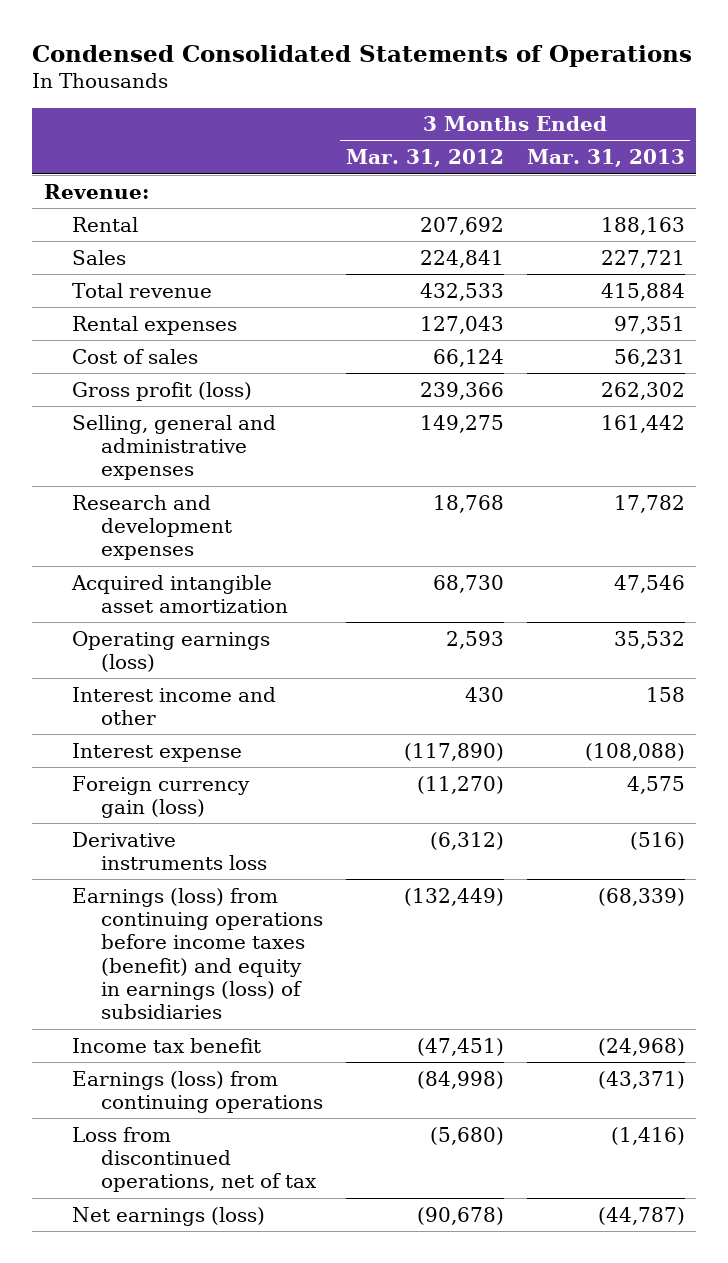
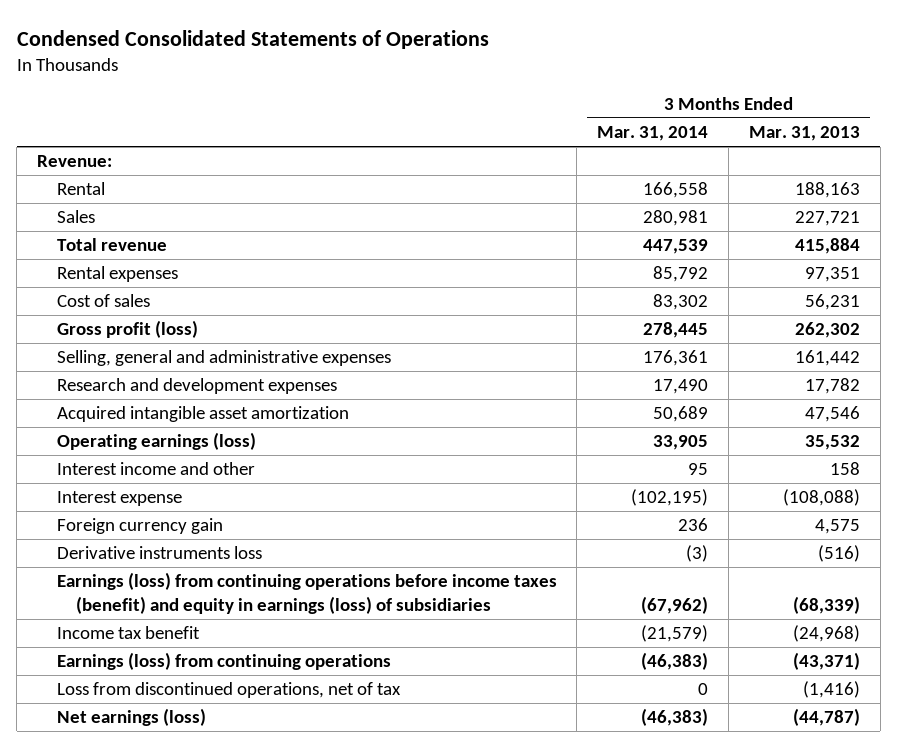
- | 3 Months Ended Mar. 31, 2012 | 3 Months Ended Mar. 31, 2013
+ | 3 Months Ended Mar. 31, 2014 | 3 Months Ended Mar. 31, 2013
- Foreign currency gain (loss) | (11,270) | 4,575
+ Foreign currency gain | 236 | 4,575

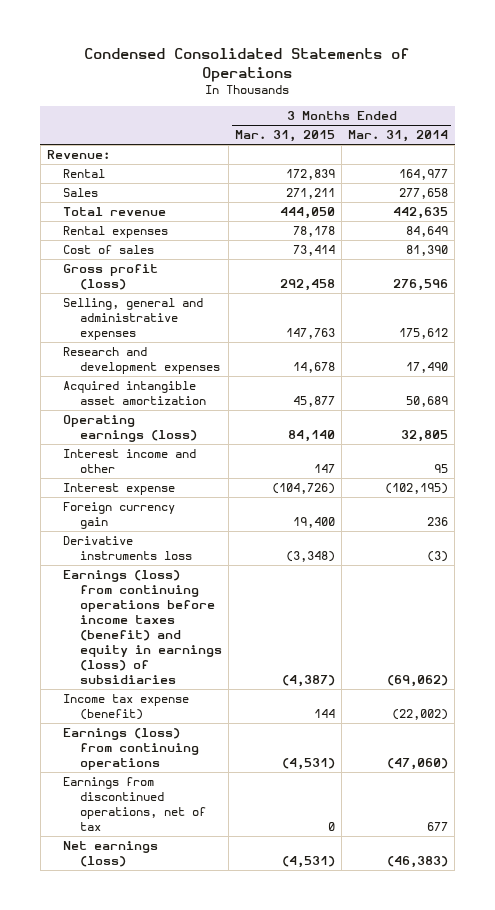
- | 3 Months Ended Mar. 31, 2014 | 3 Months Ended Mar. 31, 2013
+ | 3 Months Ended Mar. 31, 2015 | 3 Months Ended Mar. 31, 2014
- Rental | 166,558 | 188,163
- Sales | 280,981 | 227,721
- Total revenue | 447,539 | 415,884
- Rental expenses | 85,792 | 97,351
- Cost of sales | 83,302 | 56,231
- Gross profit (loss) | 278,445 | 262,302
- Selling, general and administrative expenses | 176,361 | 161,442
+ Rental | 172,839 | 164,977
+ Sales | 271,211 | 277,658
+ Total revenue | 444,050 | 442,635
+ Rental expenses | 78,178 | 84,649
+ Cost of sales | 73,414 | 81,390
+ Gross profit (loss) | 292,458 | 276,596
+ Selling, general and administrative expenses | 147,763 | 175,612
- Operating earnings (loss) | 33,905 | 35,532
+ Operating earnings (loss) | 84,140 | 32,805
- Earnings (loss) from continuing operations before income taxes (benefit) and equity in earnings (loss) of subsidiaries | (67,962) | (68,339)
- Income tax benefit | (21,579) | (24,968)
- Earnings (loss) from continuing operations | (46,383) | (43,371)
- Loss from discontinued operations, net of tax | 0 | (1,416)
+ Earnings (loss) from continuing operations before income taxes (benefit) and equity in earnings (loss) of subsidiaries | (4,387) | (69,062)
+ Income tax expense (benefit) | 144 | (22,002)
+ Earnings (loss) from continuing operations | (4,531) | (47,060)
+ Earnings from discontinued operations, net of tax | 0 | 677

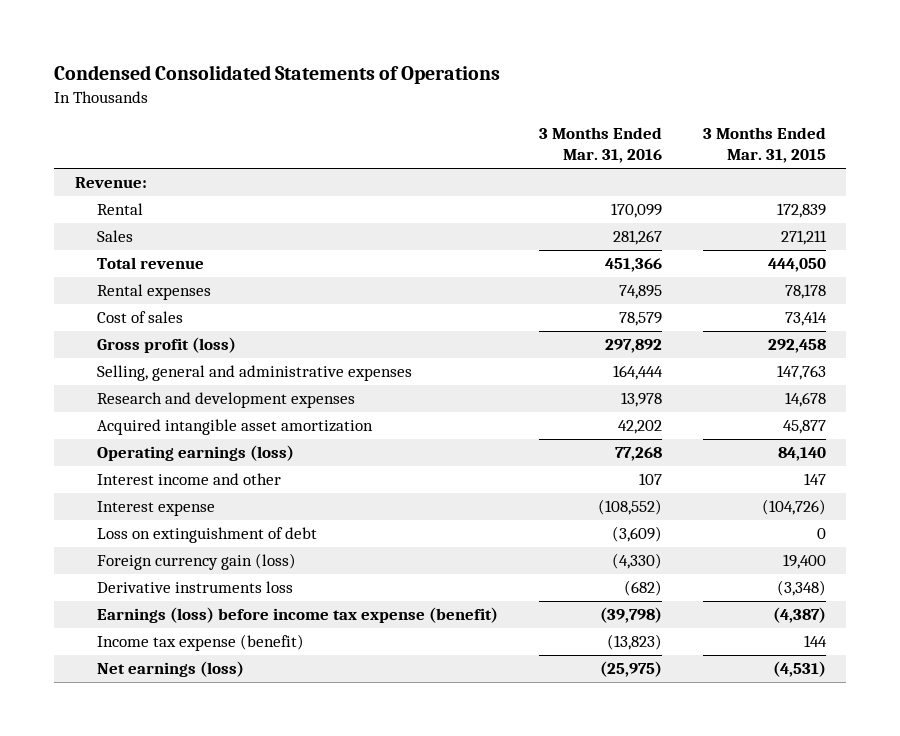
- | 3 Months Ended Mar. 31, 2015 | 3 Months Ended Mar. 31, 2014
+ | 3 Months Ended Mar. 31, 2016 | 3 Months Ended Mar. 31, 2015
- Foreign currency gain | 19,400 | 236
+ Loss on extinguishment of debt | (3,609) | 0
+ Foreign currency gain (loss) | (4,330) | 19,400
- Earnings (loss) from continuing operations before income taxes (benefit) and equity in earnings (loss) of subsidiaries | (4,387) | (69,062)
+ Earnings (loss) before income tax expense (benefit) | (39,798) | (4,387)
- Earnings (loss) from continuing operations | (4,531) | (47,060)
- Earnings from discontinued operations, net of tax | 0 | 677

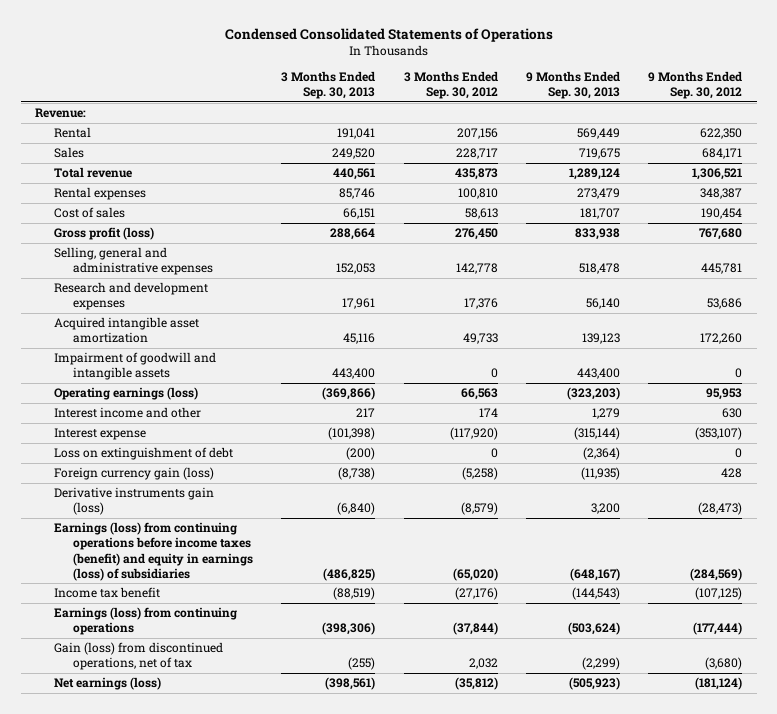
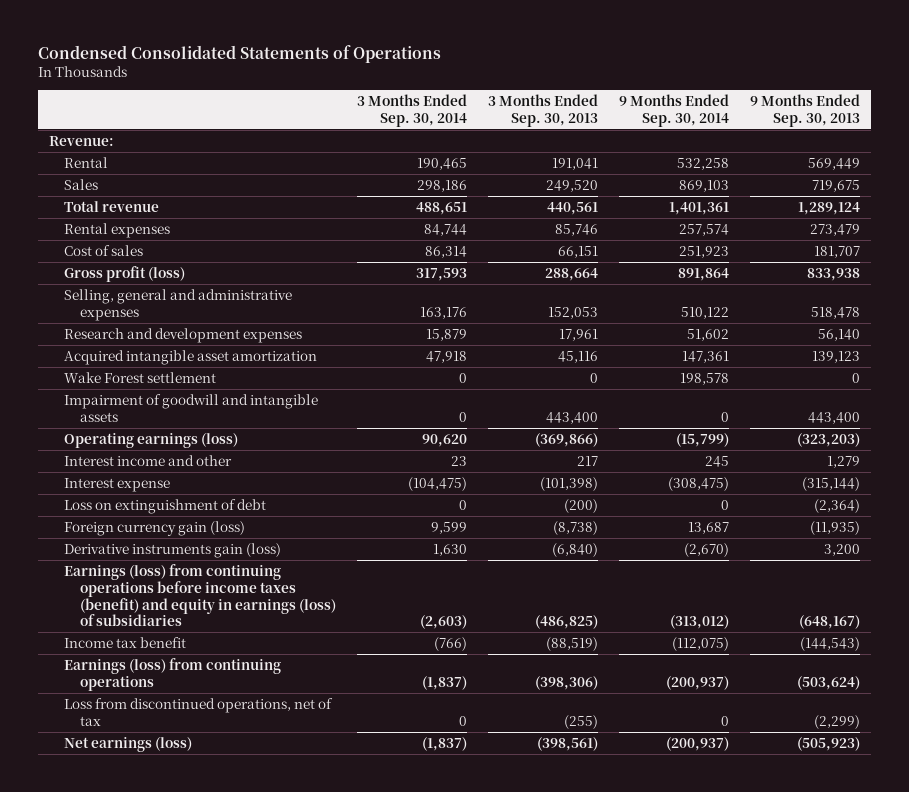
- | 3 Months Ended Sep. 30, 2013 | 3 Months Ended Sep. 30, 2012 | 9 Months Ended Sep. 30, 2013 | 9 Months Ended Sep. 30, 2012
+ | 3 Months Ended Sep. 30, 2014 | 3 Months Ended Sep. 30, 2013 | 9 Months Ended Sep. 30, 2014 | 9 Months Ended Sep. 30, 2013
+ Wake Forest settlement | 0 | 0 | 198,578 | 0
- Gain (loss) from discontinued operations, net of tax | (255) | 2,032 | (2,299) | (3,680)
+ Loss from discontinued operations, net of tax | 0 | (255) | 0 | (2,299)

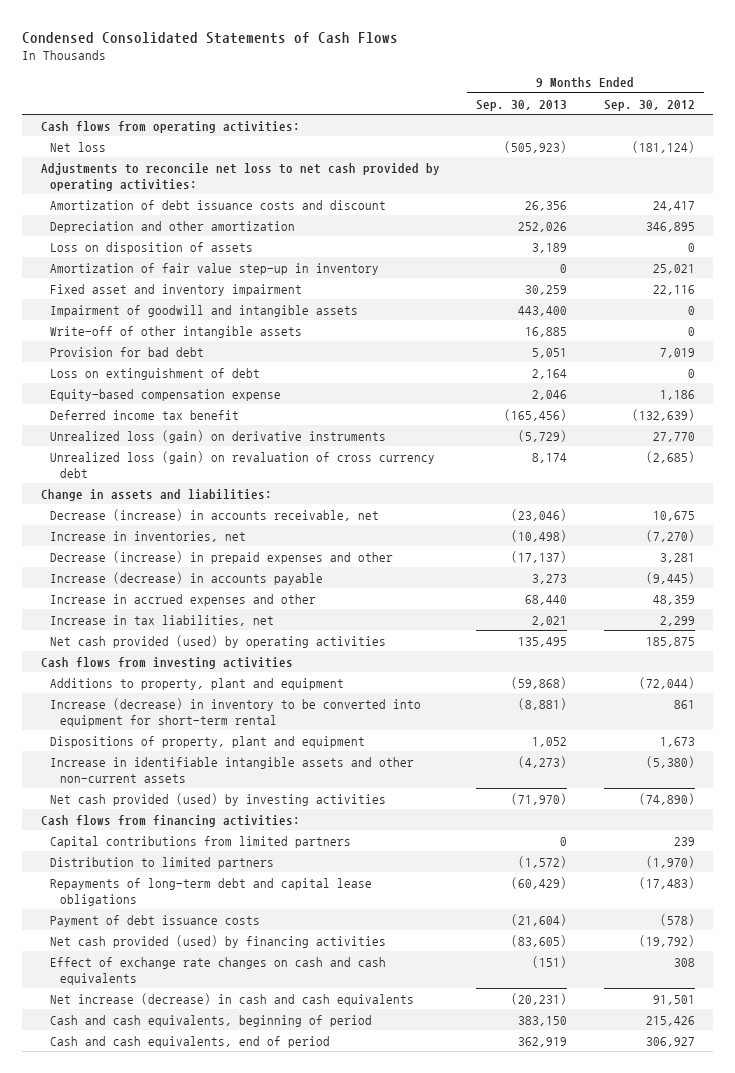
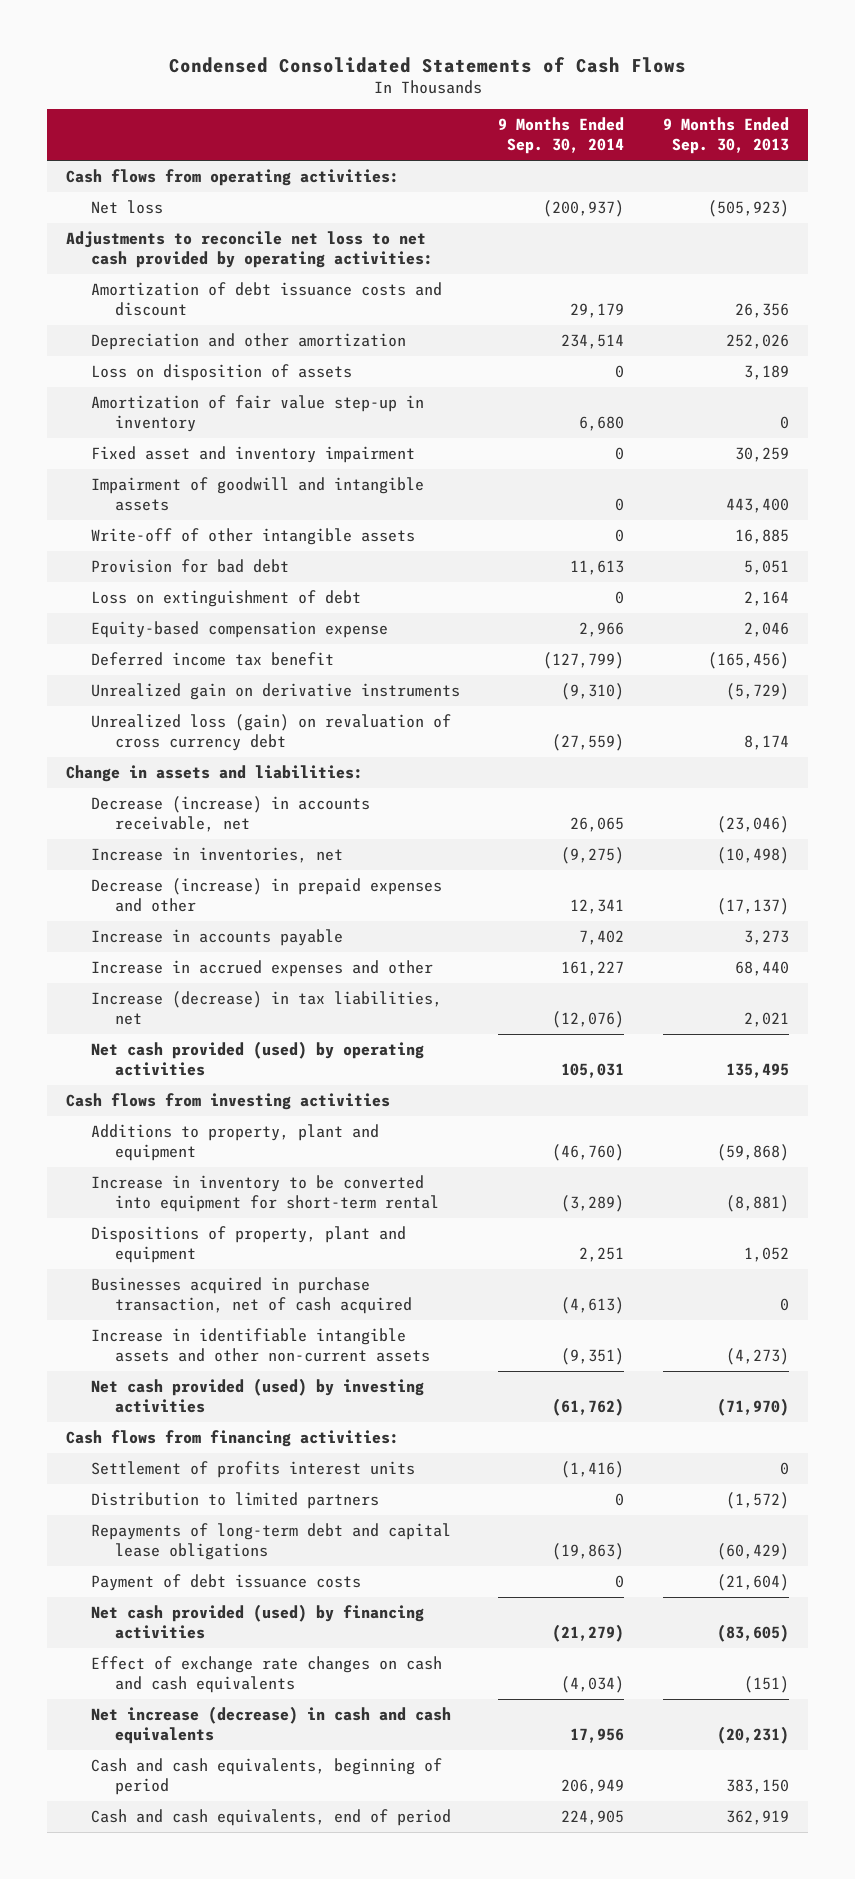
- | 9 Months Ended Sep. 30, 2013 | 9 Months Ended Sep. 30, 2012
+ | 9 Months Ended Sep. 30, 2014 | 9 Months Ended Sep. 30, 2013
- Unrealized loss (gain) on derivative instruments | (5,729) | 27,770
+ Unrealized gain on derivative instruments | (9,310) | (5,729)
- Increase (decrease) in accounts payable | 3,273 | (9,445)
+ Increase in accounts payable | 7,402 | 3,273
- Increase in tax liabilities, net | 2,021 | 2,299
+ Increase (decrease) in tax liabilities, net | (12,076) | 2,021
- Increase (decrease) in inventory to be converted into equipment for short-term rental | (8,881) | 861
+ Increase in inventory to be converted into equipment for short-term rental | (3,289) | (8,881)
+ Businesses acquired in purchase transaction, net of cash acquired | (4,613) | 0
- Capital contributions from limited partners | 0 | 239
+ Settlement of profits interest units | (1,416) | 0

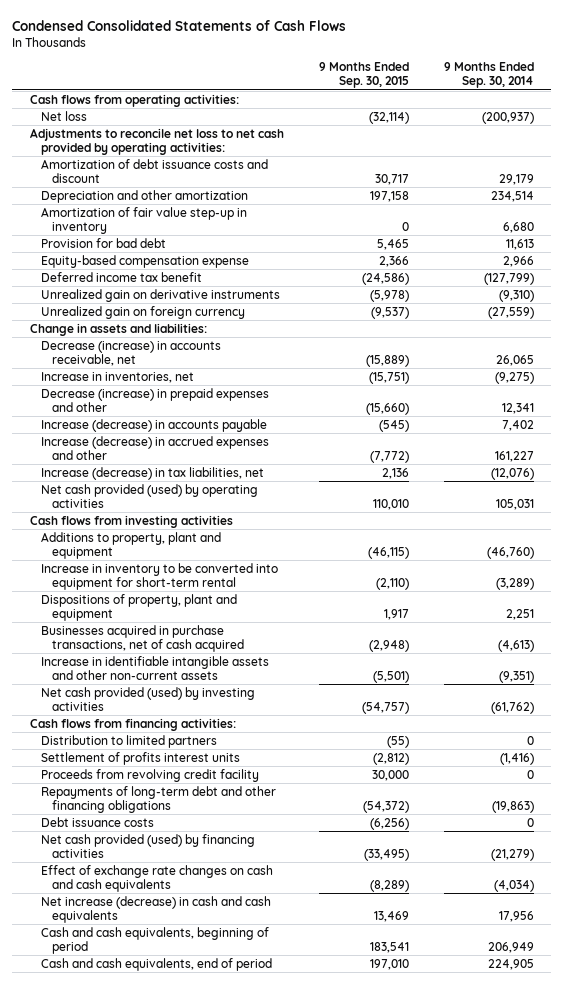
- | 9 Months Ended Sep. 30, 2014 | 9 Months Ended Sep. 30, 2013
+ | 9 Months Ended Sep. 30, 2015 | 9 Months Ended Sep. 30, 2014
- Loss on disposition of assets | 0 | 3,189
- Fixed asset and inventory impairment | 0 | 30,259
- Impairment of goodwill and intangible assets | 0 | 443,400
- Write-off of other intangible assets | 0 | 16,885
- Loss on extinguishment of debt | 0 | 2,164
- Unrealized loss (gain) on revaluation of cross currency debt | (27,559) | 8,174
+ Unrealized gain on foreign currency | (9,537) | (27,559)
- Increase in accounts payable | 7,402 | 3,273
- Increase in accrued expenses and other | 161,227 | 68,440
+ Increase (decrease) in accounts payable | (545) | 7,402
+ Increase (decrease) in accrued expenses and other | (7,772) | 161,227
- Businesses acquired in purchase transaction, net of cash acquired | (4,613) | 0
+ Businesses acquired in purchase transactions, net of cash acquired | (2,948) | (4,613)
- Repayments of long-term debt and capital lease obligations | (19,863) | (60,429)
- Payment of debt issuance costs | 0 | (21,604)
moved down: Settlement of profits interest units | (2,812) | (1,416)
+ Proceeds from revolving credit facility | 30,000 | 0
+ Repayments of long-term debt and other financing obligations | (54,372) | (19,863)
+ Debt issuance costs | (6,256) | 0

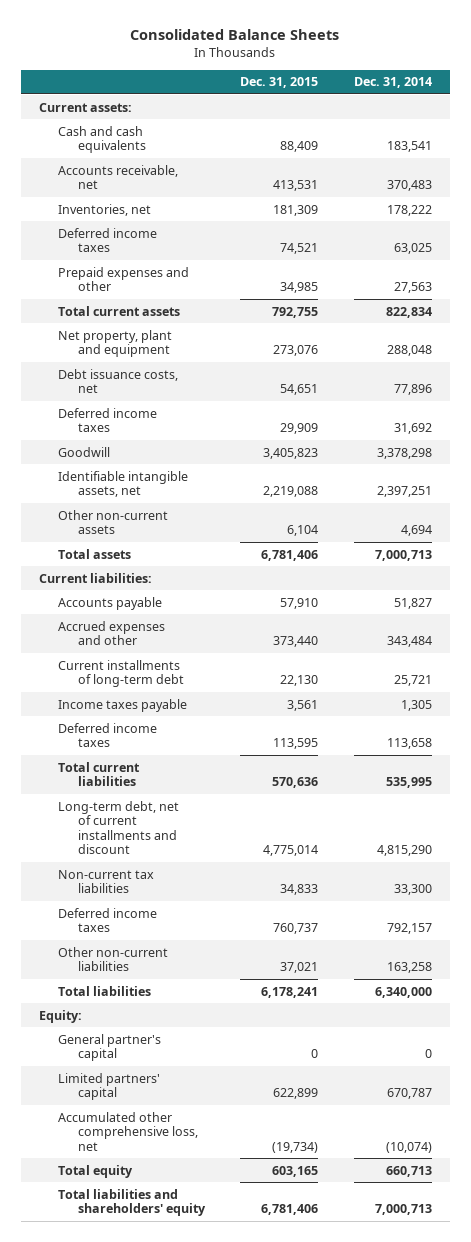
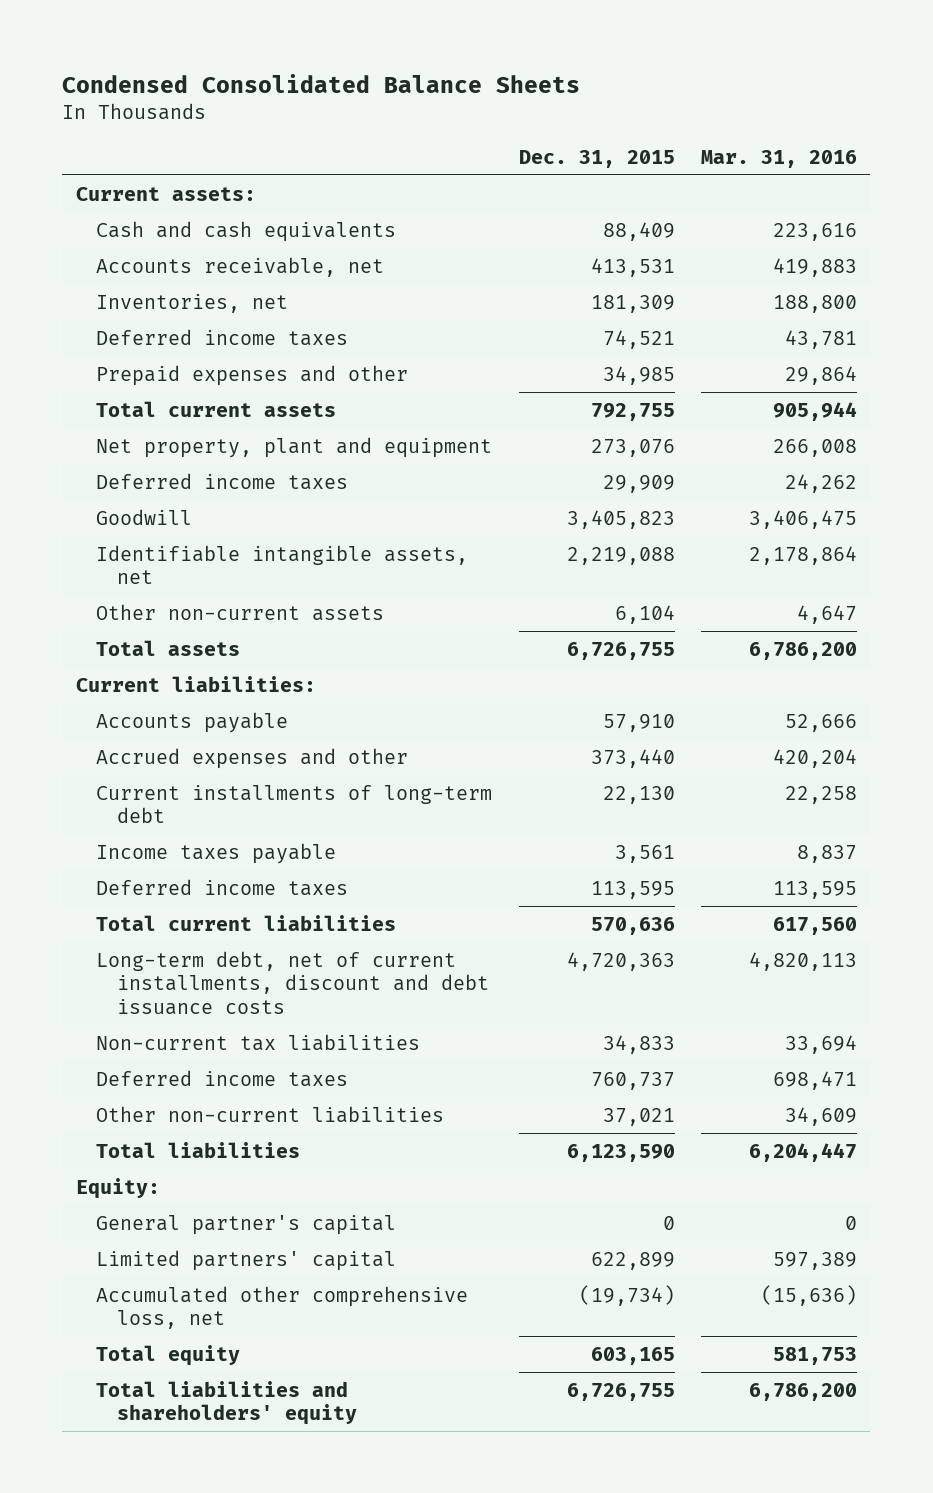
- Consolidated Balance Sheets
+ Condensed Consolidated Balance Sheets
- | Dec. 31, 2015 | Dec. 31, 2014
+ | Dec. 31, 2015 | Mar. 31, 2016
- Debt issuance costs, net | 54,651 | 77,896
- Total assets | 6,781,406 | 7,000,713
+ Total assets | 6,726,755 | 6,786,200
- Long-term debt, net of current installments and discount | 4,775,014 | 4,815,290
+ Long-term debt, net of current installments, discount and debt issuance costs | 4,720,363 | 4,820,113
- Total liabilities | 6,178,241 | 6,340,000
+ Total liabilities | 6,123,590 | 6,204,447
- Total liabilities and shareholders' equity | 6,781,406 | 7,000,713
+ Total liabilities and shareholders' equity | 6,726,755 | 6,786,200

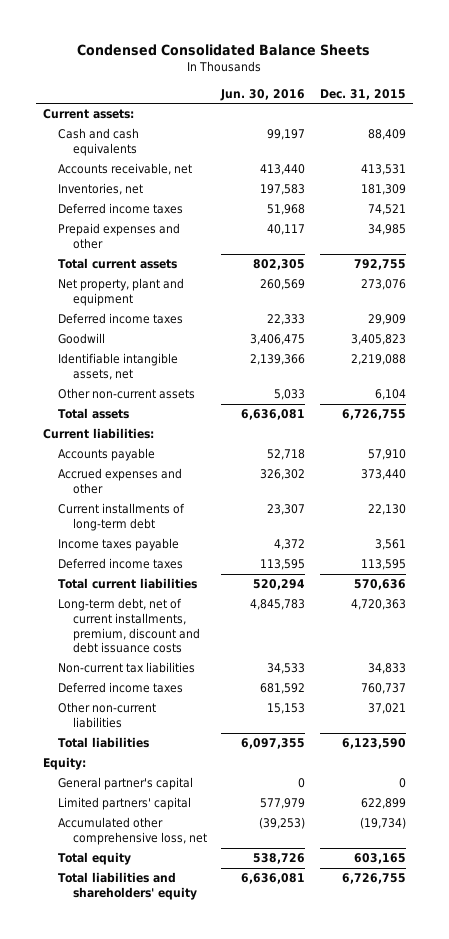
- | Dec. 31, 2015 | Mar. 31, 2016
+ | Jun. 30, 2016 | Dec. 31, 2015
- Long-term debt, net of current installments, discount and debt issuance costs | 4,720,363 | 4,820,113
+ Long-term debt, net of current installments, premium, discount and debt issuance costs | 4,845,783 | 4,720,363

